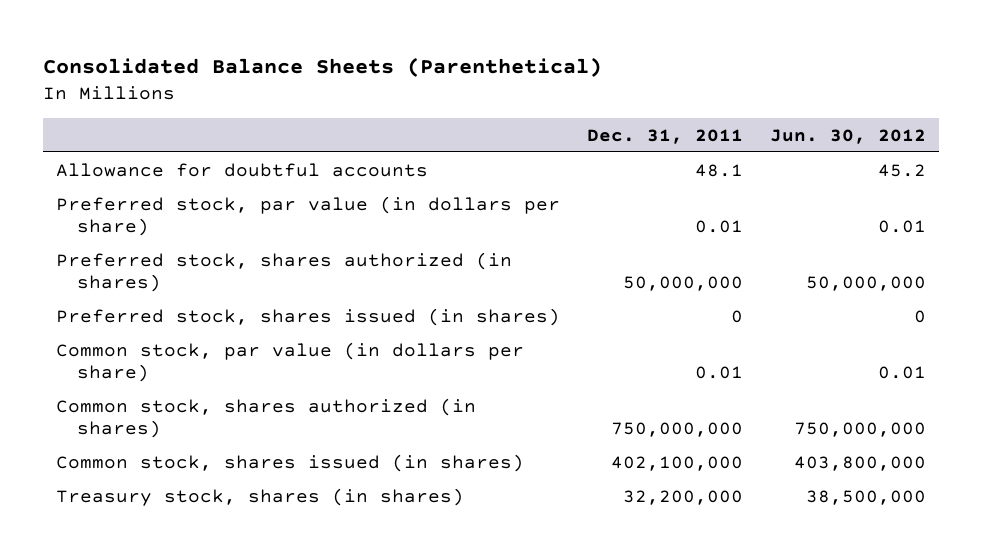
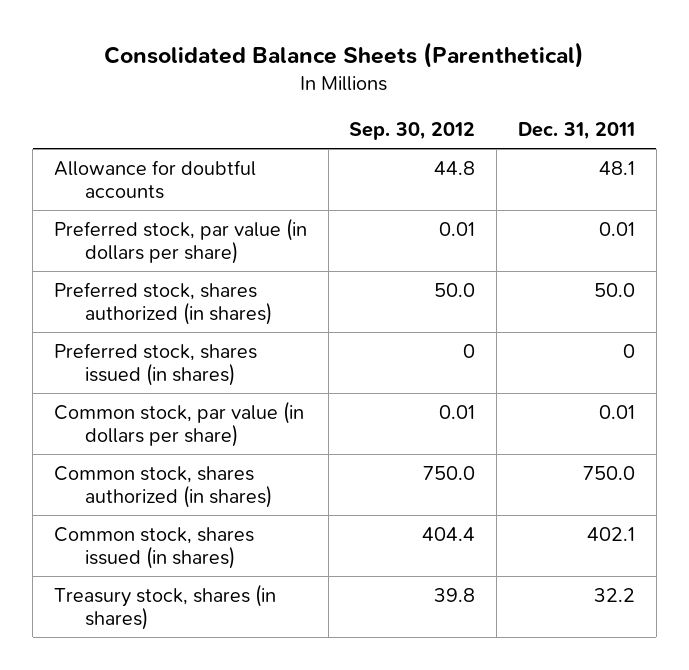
- | Dec. 31, 2011 | Jun. 30, 2012
+ | Sep. 30, 2012 | Dec. 31, 2011
- Preferred stock, shares authorized (in shares) | 50,000,000 | 50,000,000
+ Preferred stock, shares authorized (in shares) | 50.0 | 50.0
- Common stock, shares authorized (in shares) | 750,000,000 | 750,000,000
- Common stock, shares issued (in shares) | 402,100,000 | 403,800,000
- Treasury stock, shares (in shares) | 32,200,000 | 38,500,000
+ Common stock, shares authorized (in shares) | 750.0 | 750.0
+ Common stock, shares issued (in shares) | 404.4 | 402.1
+ Treasury stock, shares (in shares) | 39.8 | 32.2

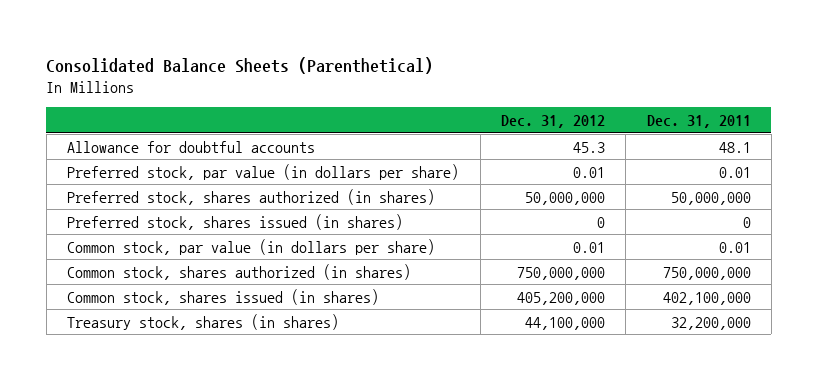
- | Sep. 30, 2012 | Dec. 31, 2011
+ | Dec. 31, 2012 | Dec. 31, 2011
- Preferred stock, shares authorized (in shares) | 50.0 | 50.0
+ Preferred stock, shares authorized (in shares) | 50,000,000 | 50,000,000
- Common stock, shares authorized (in shares) | 750.0 | 750.0
- Common stock, shares issued (in shares) | 404.4 | 402.1
- Treasury stock, shares (in shares) | 39.8 | 32.2
+ Common stock, shares authorized (in shares) | 750,000,000 | 750,000,000
+ Common stock, shares issued (in shares) | 405,200,000 | 402,100,000
+ Treasury stock, shares (in shares) | 44,100,000 | 32,200,000

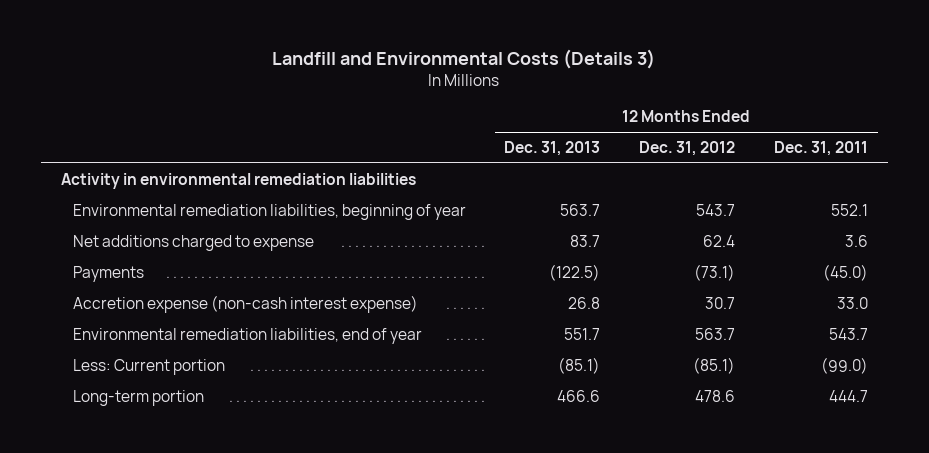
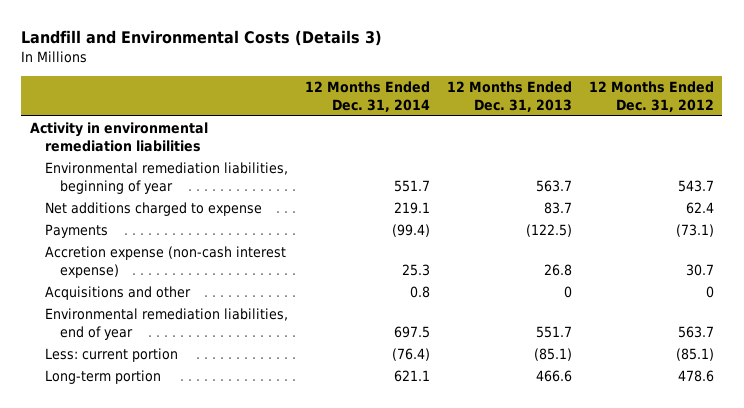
- | 12 Months Ended Dec. 31, 2013 | 12 Months Ended Dec. 31, 2012 | 12 Months Ended Dec. 31, 2011
+ | 12 Months Ended Dec. 31, 2014 | 12 Months Ended Dec. 31, 2013 | 12 Months Ended Dec. 31, 2012
+ Acquisitions and other | 0.8 | 0 | 0
- Less: Current portion | (85.1) | (85.1) | (99.0)
+ Less: current portion | (76.4) | (85.1) | (85.1)

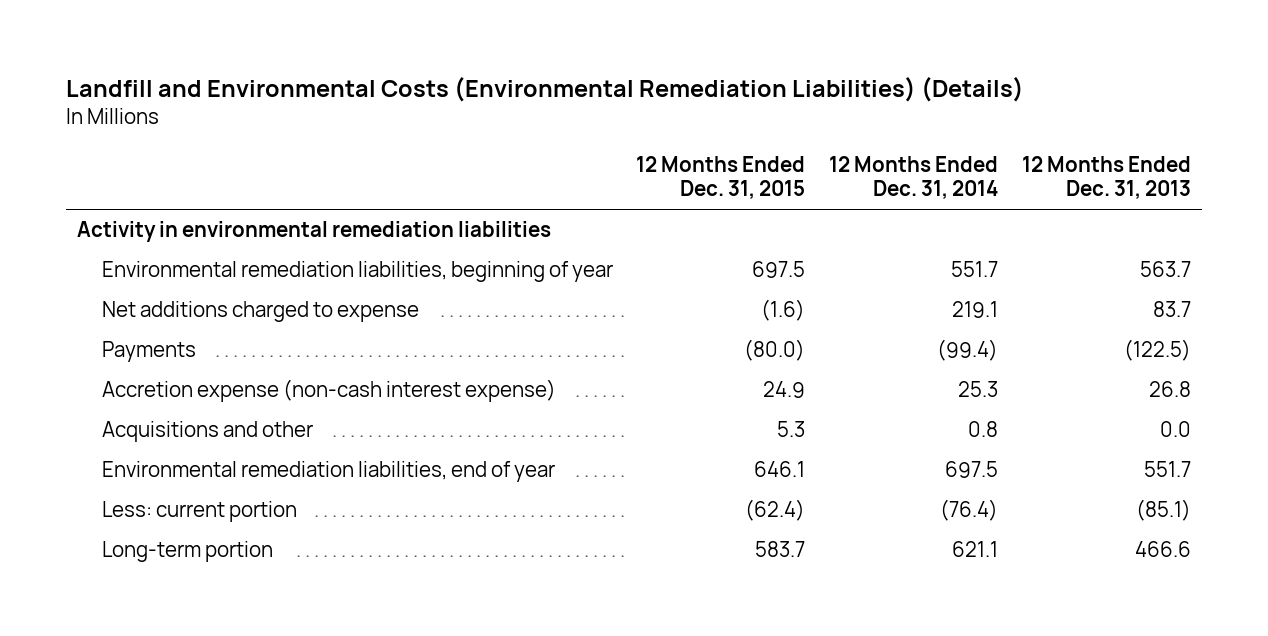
- Landfill and Environmental Costs (Details 3)
+ Landfill and Environmental Costs (Environmental Remediation Liabilities) (Details)
- | 12 Months Ended Dec. 31, 2014 | 12 Months Ended Dec. 31, 2013 | 12 Months Ended Dec. 31, 2012
+ | 12 Months Ended Dec. 31, 2015 | 12 Months Ended Dec. 31, 2014 | 12 Months Ended Dec. 31, 2013
- Acquisitions and other | 0.8 | 0 | 0
+ Acquisitions and other | 5.3 | 0.8 | 0.0

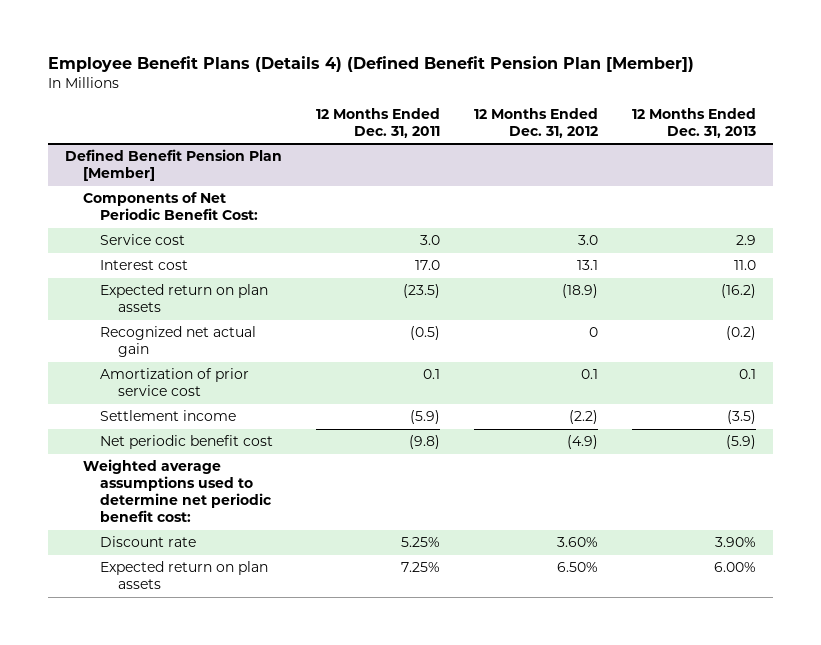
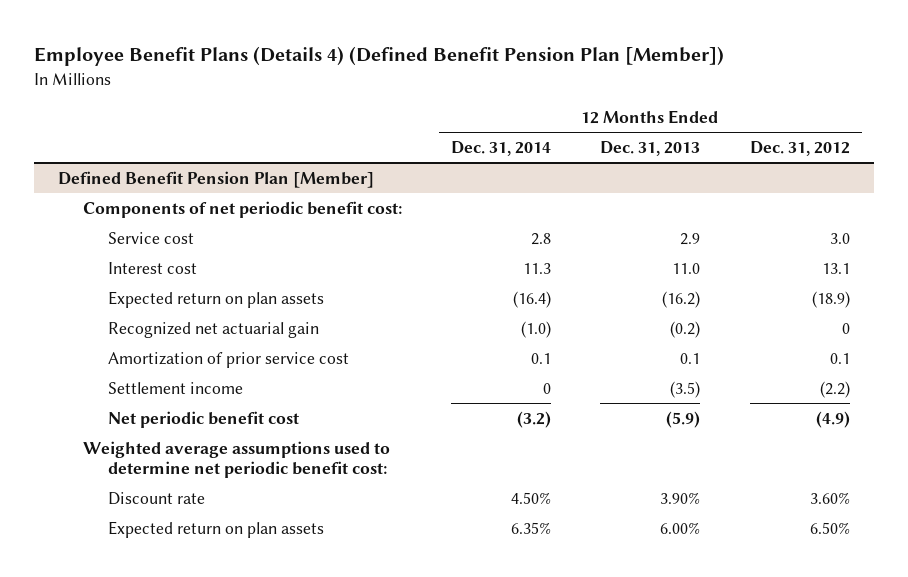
- | 12 Months Ended Dec. 31, 2011 | 12 Months Ended Dec. 31, 2012 | 12 Months Ended Dec. 31, 2013
+ | 12 Months Ended Dec. 31, 2014 | 12 Months Ended Dec. 31, 2013 | 12 Months Ended Dec. 31, 2012
@ Defined Benefit Pension Plan [Member]
- Components of Net Periodic Benefit Cost:
+ Components of net periodic benefit cost:
- Recognized net actual gain | (0.5) | 0 | (0.2)
+ Recognized net actuarial gain | (1.0) | (0.2) | 0

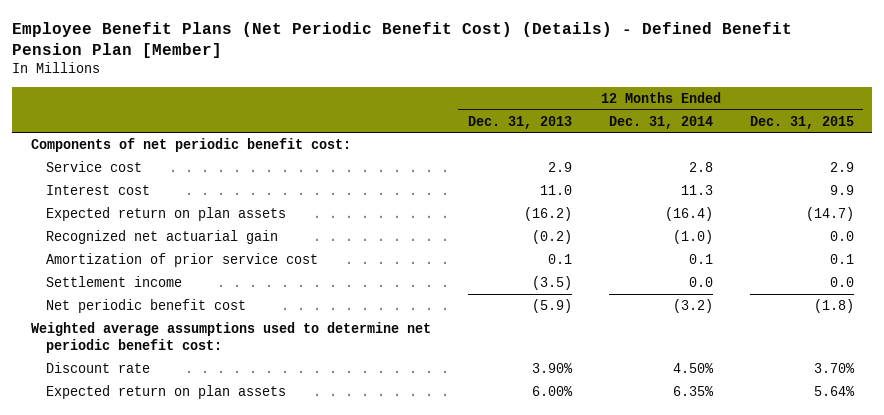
- Employee Benefit Plans (Details 4) (Defined Benefit Pension Plan [Member])
+ Employee Benefit Plans (Net Periodic Benefit Cost) (Details) - Defined Benefit Pension Plan [Member]
- | 12 Months Ended Dec. 31, 2014 | 12 Months Ended Dec. 31, 2013 | 12 Months Ended Dec. 31, 2012
+ | 12 Months Ended Dec. 31, 2013 | 12 Months Ended Dec. 31, 2014 | 12 Months Ended Dec. 31, 2015
- Defined Benefit Pension Plan [Member]
- Settlement income | 0 | (3.5) | (2.2)
+ Settlement income | (3.5) | 0.0 | 0.0

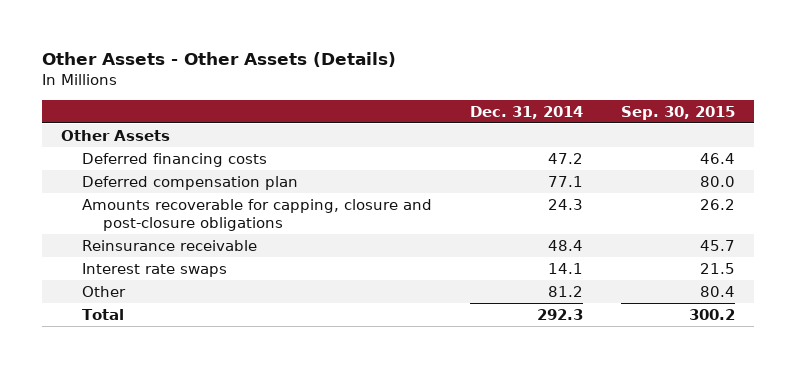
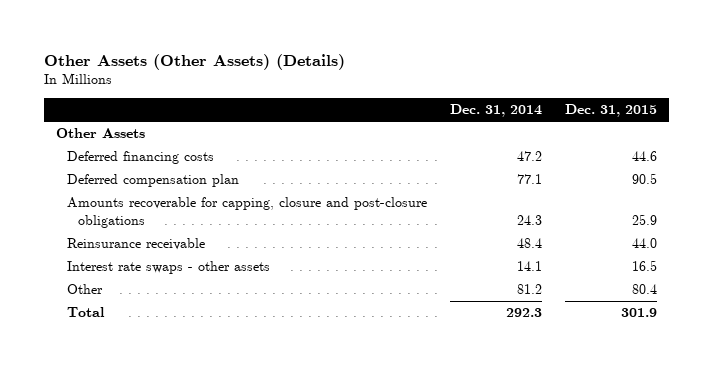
- Other Assets - Other Assets (Details)
+ Other Assets (Other Assets) (Details)
- | Dec. 31, 2014 | Sep. 30, 2015
+ | Dec. 31, 2014 | Dec. 31, 2015
- Interest rate swaps | 14.1 | 21.5
+ Interest rate swaps - other assets | 14.1 | 16.5

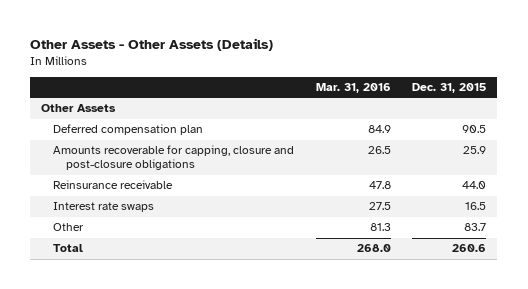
- Other Assets (Other Assets) (Details)
+ Other Assets - Other Assets (Details)
- | Dec. 31, 2014 | Dec. 31, 2015
+ | Mar. 31, 2016 | Dec. 31, 2015
- Deferred financing costs | 47.2 | 44.6
- Interest rate swaps - other assets | 14.1 | 16.5
- Other | 81.2 | 80.4
- Total | 292.3 | 301.9
+ Interest rate swaps | 27.5 | 16.5
+ Other | 81.3 | 83.7
+ Total | 268.0 | 260.6

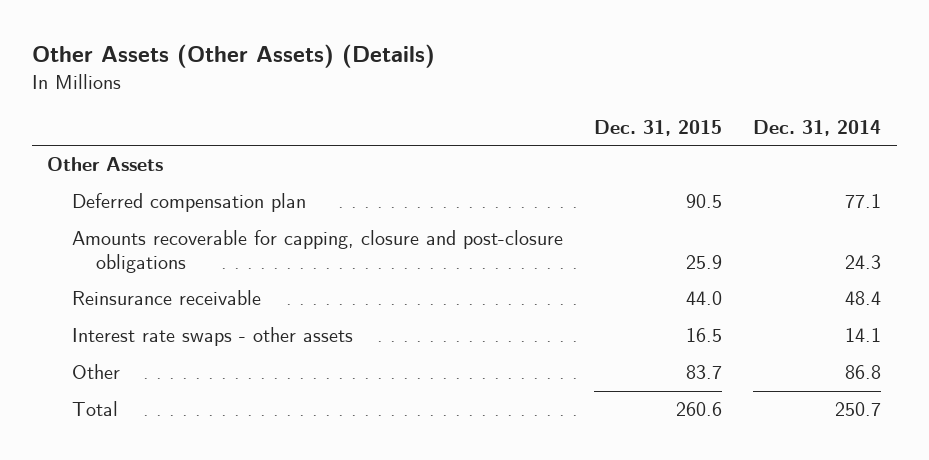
- Other Assets - Other Assets (Details)
+ Other Assets (Other Assets) (Details)
- | Mar. 31, 2016 | Dec. 31, 2015
+ | Dec. 31, 2015 | Dec. 31, 2014
- Interest rate swaps | 27.5 | 16.5
+ Interest rate swaps - other assets | 16.5 | 14.1

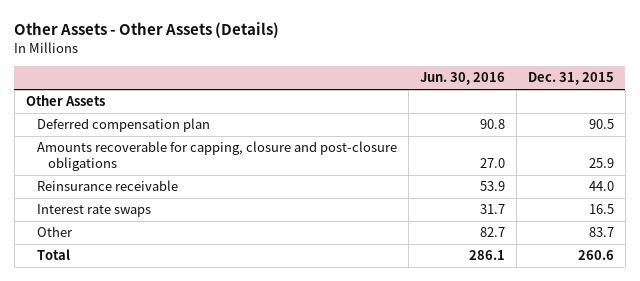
- Other Assets (Other Assets) (Details)
+ Other Assets - Other Assets (Details)
- | Dec. 31, 2015 | Dec. 31, 2014
+ | Jun. 30, 2016 | Dec. 31, 2015
- Interest rate swaps - other assets | 16.5 | 14.1
+ Interest rate swaps | 31.7 | 16.5

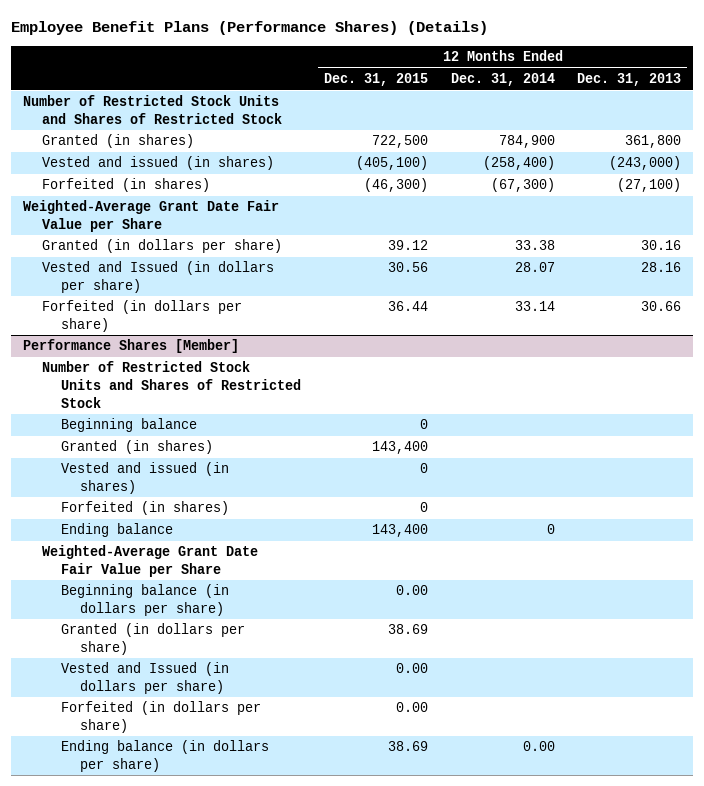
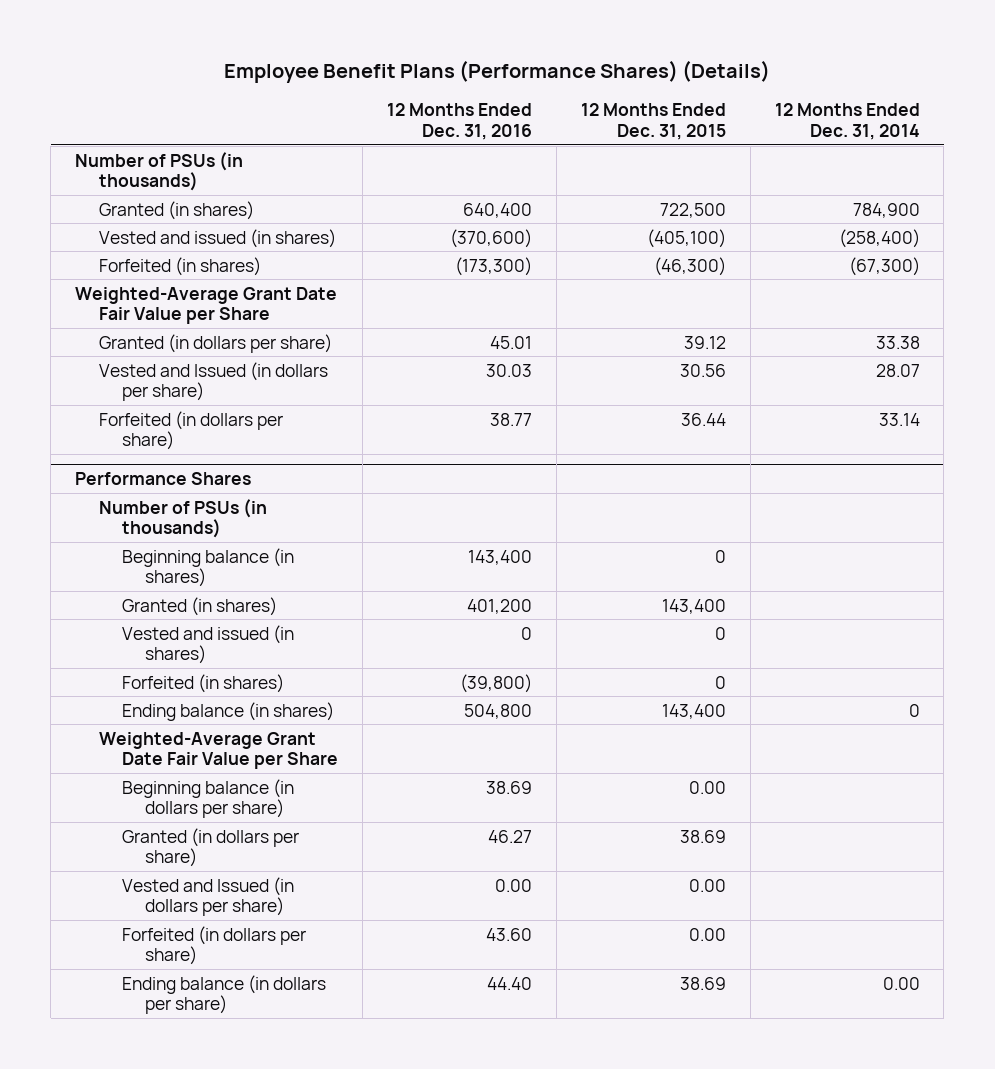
- | 12 Months Ended Dec. 31, 2015 | 12 Months Ended Dec. 31, 2014 | 12 Months Ended Dec. 31, 2013
+ | 12 Months Ended Dec. 31, 2016 | 12 Months Ended Dec. 31, 2015 | 12 Months Ended Dec. 31, 2014
- Number of Restricted Stock Units and Shares of Restricted Stock
+ Number of PSUs (in thousands)
- Performance Shares [Member]
- Number of Restricted Stock Units and Shares of Restricted Stock
- Beginning balance | 0 | |
+ Performance Shares
+ Number of PSUs (in thousands)
+ Beginning balance (in shares) | 143,400 | 0 |
- Ending balance | 143,400 | 0 |
+ Ending balance (in shares) | 504,800 | 143,400 | 0

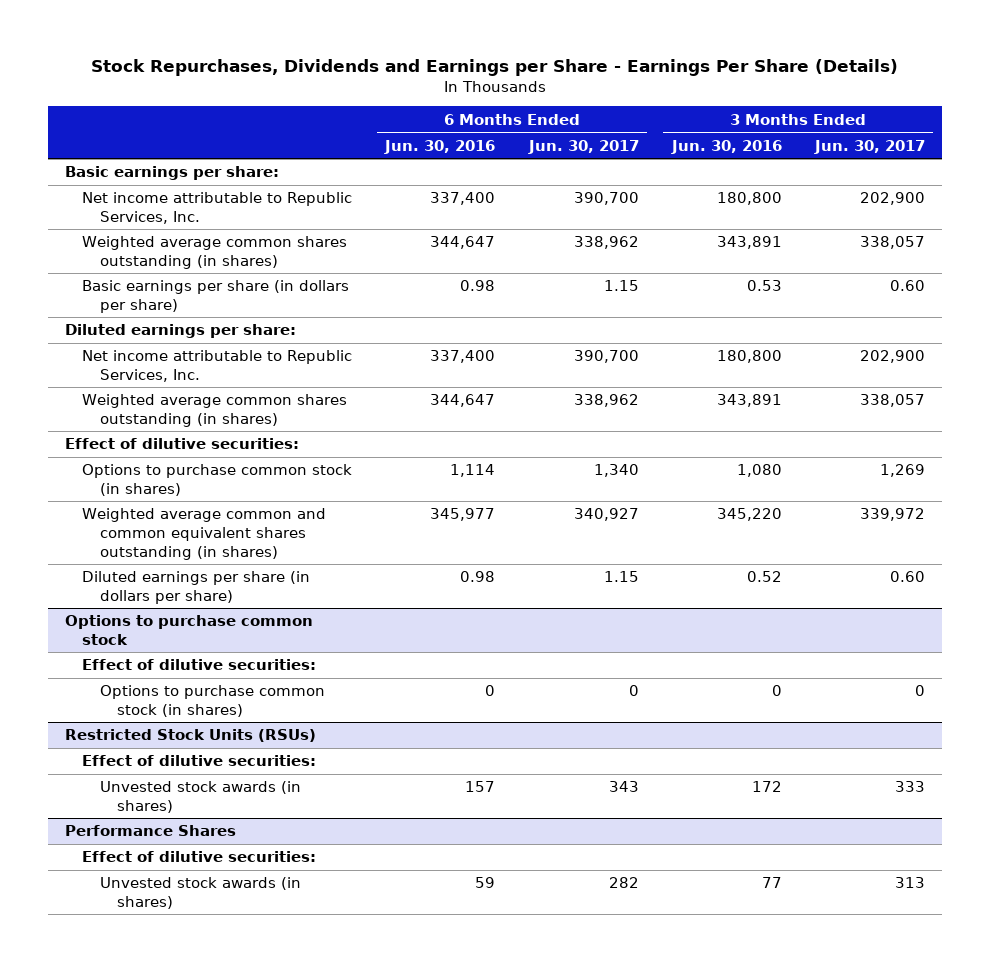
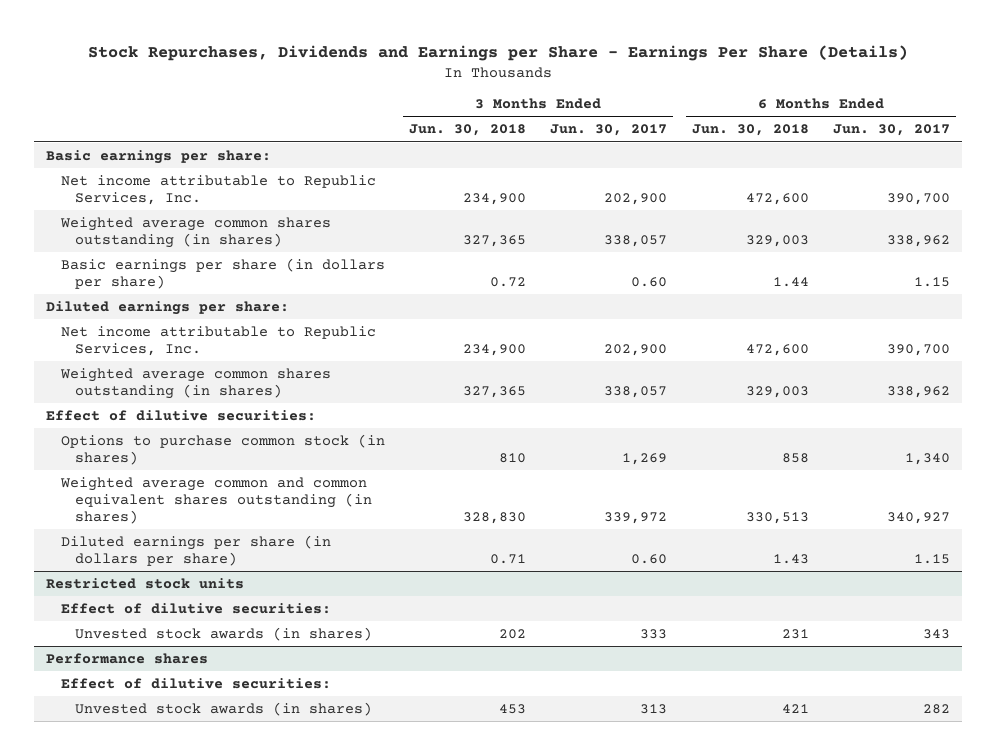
- | 6 Months Ended Jun. 30, 2016 | 6 Months Ended Jun. 30, 2017 | 3 Months Ended Jun. 30, 2016 | 3 Months Ended Jun. 30, 2017
+ | 3 Months Ended Jun. 30, 2018 | 3 Months Ended Jun. 30, 2017 | 6 Months Ended Jun. 30, 2018 | 6 Months Ended Jun. 30, 2017
- Options to purchase common stock
- Effect of dilutive securities:
- Options to purchase common stock (in shares) | 0 | 0 | 0 | 0
- Restricted Stock Units (RSUs)
+ Restricted stock units
- Performance Shares
+ Performance shares

